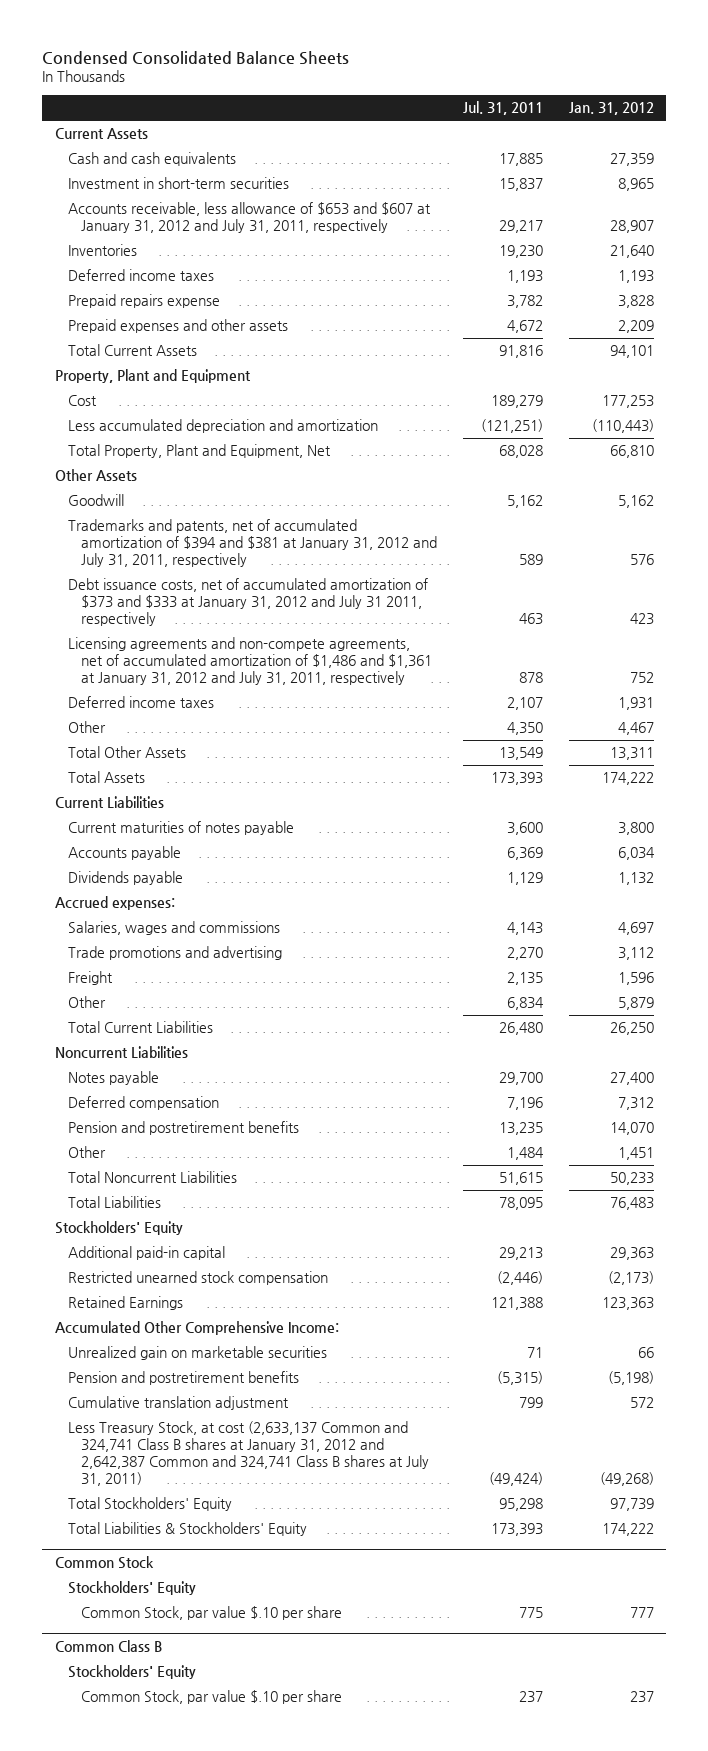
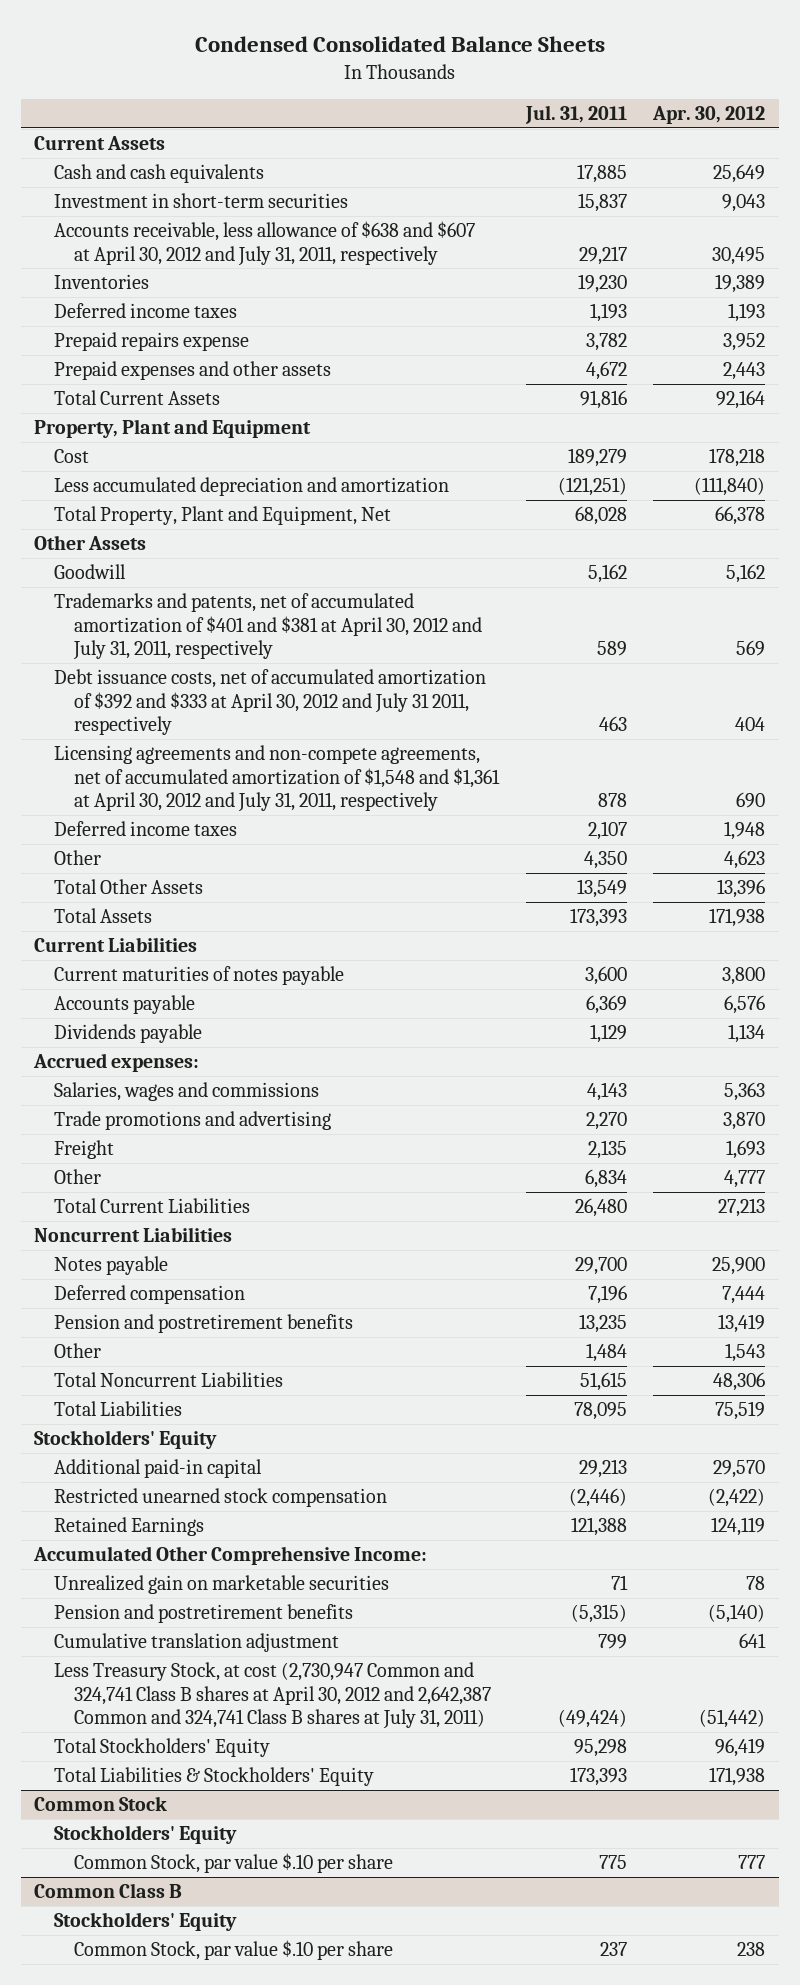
- | Jul. 31, 2011 | Jan. 31, 2012
+ | Jul. 31, 2011 | Apr. 30, 2012
- Accounts receivable, less allowance of $653 and $607 at January 31, 2012 and July 31, 2011, respectively | 29,217 | 28,907
+ Accounts receivable, less allowance of $638 and $607 at April 30, 2012 and July 31, 2011, respectively | 29,217 | 30,495
- Trademarks and patents, net of accumulated amortization of $394 and $381 at January 31, 2012 and July 31, 2011, respectively | 589 | 576
- Debt issuance costs, net of accumulated amortization of $373 and $333 at January 31, 2012 and July 31 2011, respectively | 463 | 423
- Licensing agreements and non-compete agreements, net of accumulated amortization of $1,486 and $1,361 at January 31, 2012 and July 31, 2011, respectively | 878 | 752
+ Trademarks and patents, net of accumulated amortization of $401 and $381 at April 30, 2012 and July 31, 2011, respectively | 589 | 569
+ Debt issuance costs, net of accumulated amortization of $392 and $333 at April 30, 2012 and July 31 2011, respectively | 463 | 404
+ Licensing agreements and non-compete agreements, net of accumulated amortization of $1,548 and $1,361 at April 30, 2012 and July 31, 2011, respectively | 878 | 690
- Less Treasury Stock, at cost (2,633,137 Common and 324,741 Class B shares at January 31, 2012 and 2,642,387 Common and 324,741 Class B shares at July 31, 2011) | (49,424) | (49,268)
+ Less Treasury Stock, at cost (2,730,947 Common and 324,741 Class B shares at April 30, 2012 and 2,642,387 Common and 324,741 Class B shares at July 31, 2011) | (49,424) | (51,442)

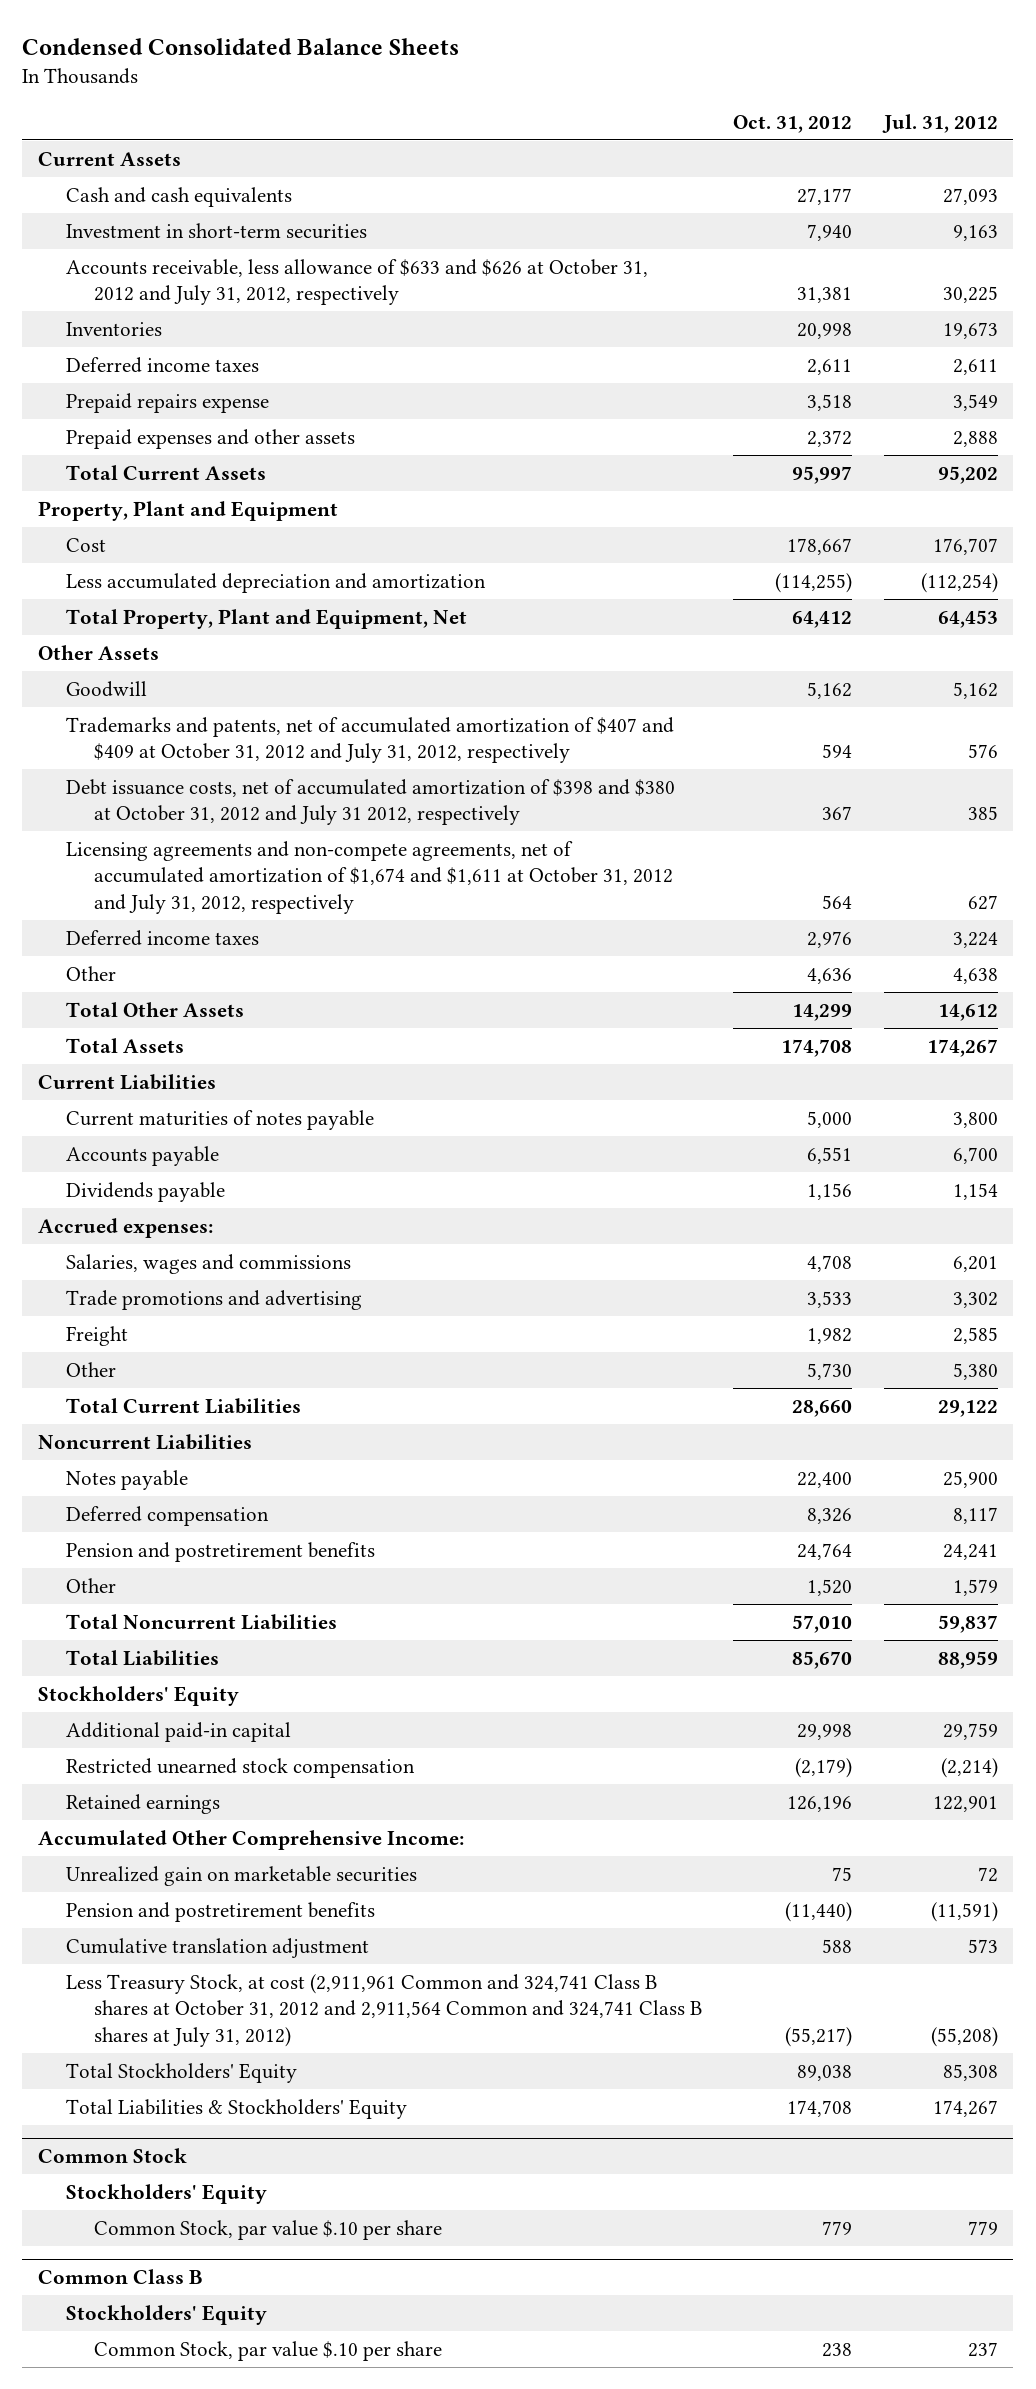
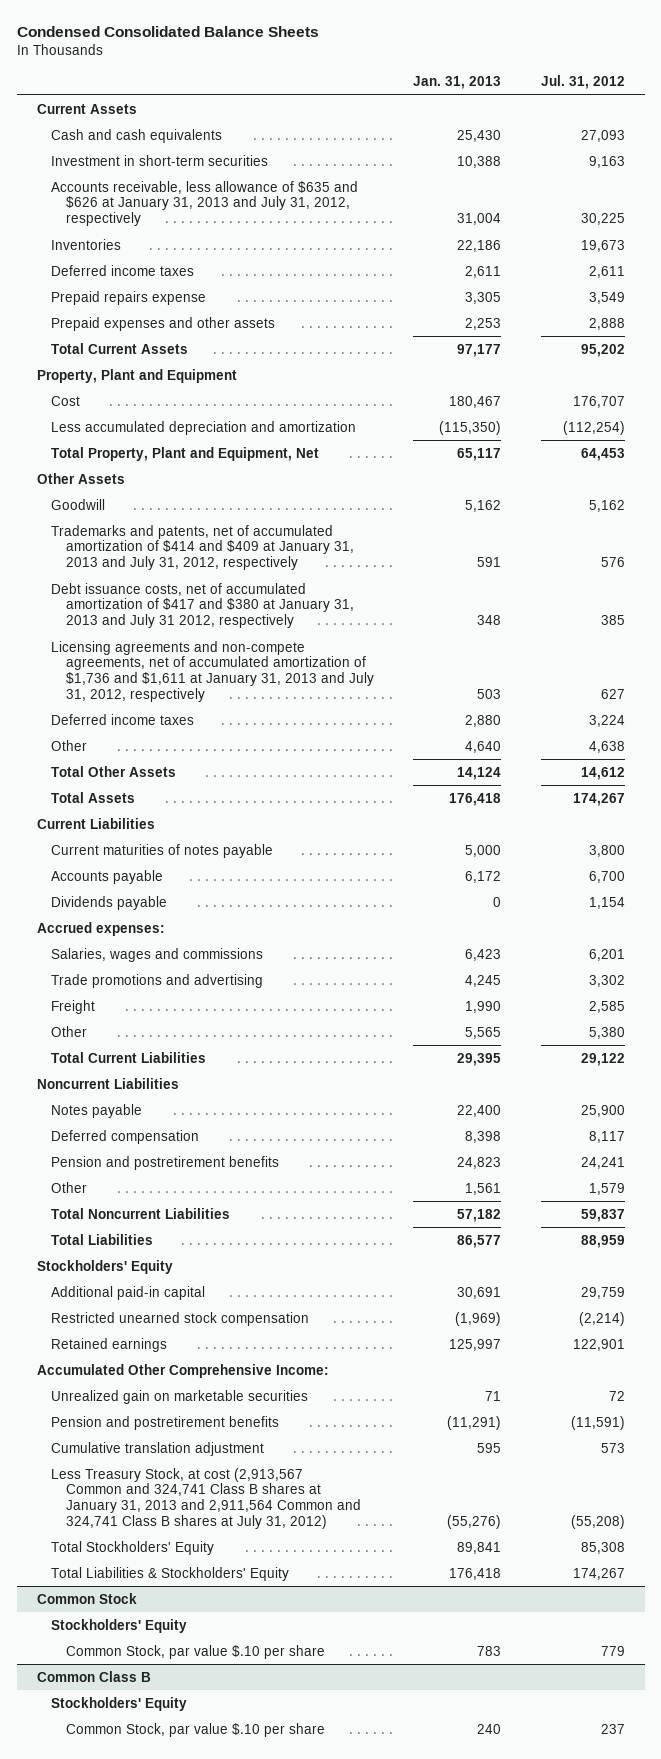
- | Oct. 31, 2012 | Jul. 31, 2012
+ | Jan. 31, 2013 | Jul. 31, 2012
- Accounts receivable, less allowance of $633 and $626 at October 31, 2012 and July 31, 2012, respectively | 31,381 | 30,225
+ Accounts receivable, less allowance of $635 and $626 at January 31, 2013 and July 31, 2012, respectively | 31,004 | 30,225
- Trademarks and patents, net of accumulated amortization of $407 and $409 at October 31, 2012 and July 31, 2012, respectively | 594 | 576
- Debt issuance costs, net of accumulated amortization of $398 and $380 at October 31, 2012 and July 31 2012, respectively | 367 | 385
- Licensing agreements and non-compete agreements, net of accumulated amortization of $1,674 and $1,611 at October 31, 2012 and July 31, 2012, respectively | 564 | 627
+ Trademarks and patents, net of accumulated amortization of $414 and $409 at January 31, 2013 and July 31, 2012, respectively | 591 | 576
+ Debt issuance costs, net of accumulated amortization of $417 and $380 at January 31, 2013 and July 31 2012, respectively | 348 | 385
+ Licensing agreements and non-compete agreements, net of accumulated amortization of $1,736 and $1,611 at January 31, 2013 and July 31, 2012, respectively | 503 | 627
- Less Treasury Stock, at cost (2,911,961 Common and 324,741 Class B shares at October 31, 2012 and 2,911,564 Common and 324,741 Class B shares at July 31, 2012) | (55,217) | (55,208)
+ Less Treasury Stock, at cost (2,913,567 Common and 324,741 Class B shares at January 31, 2013 and 2,911,564 Common and 324,741 Class B shares at July 31, 2012) | (55,276) | (55,208)

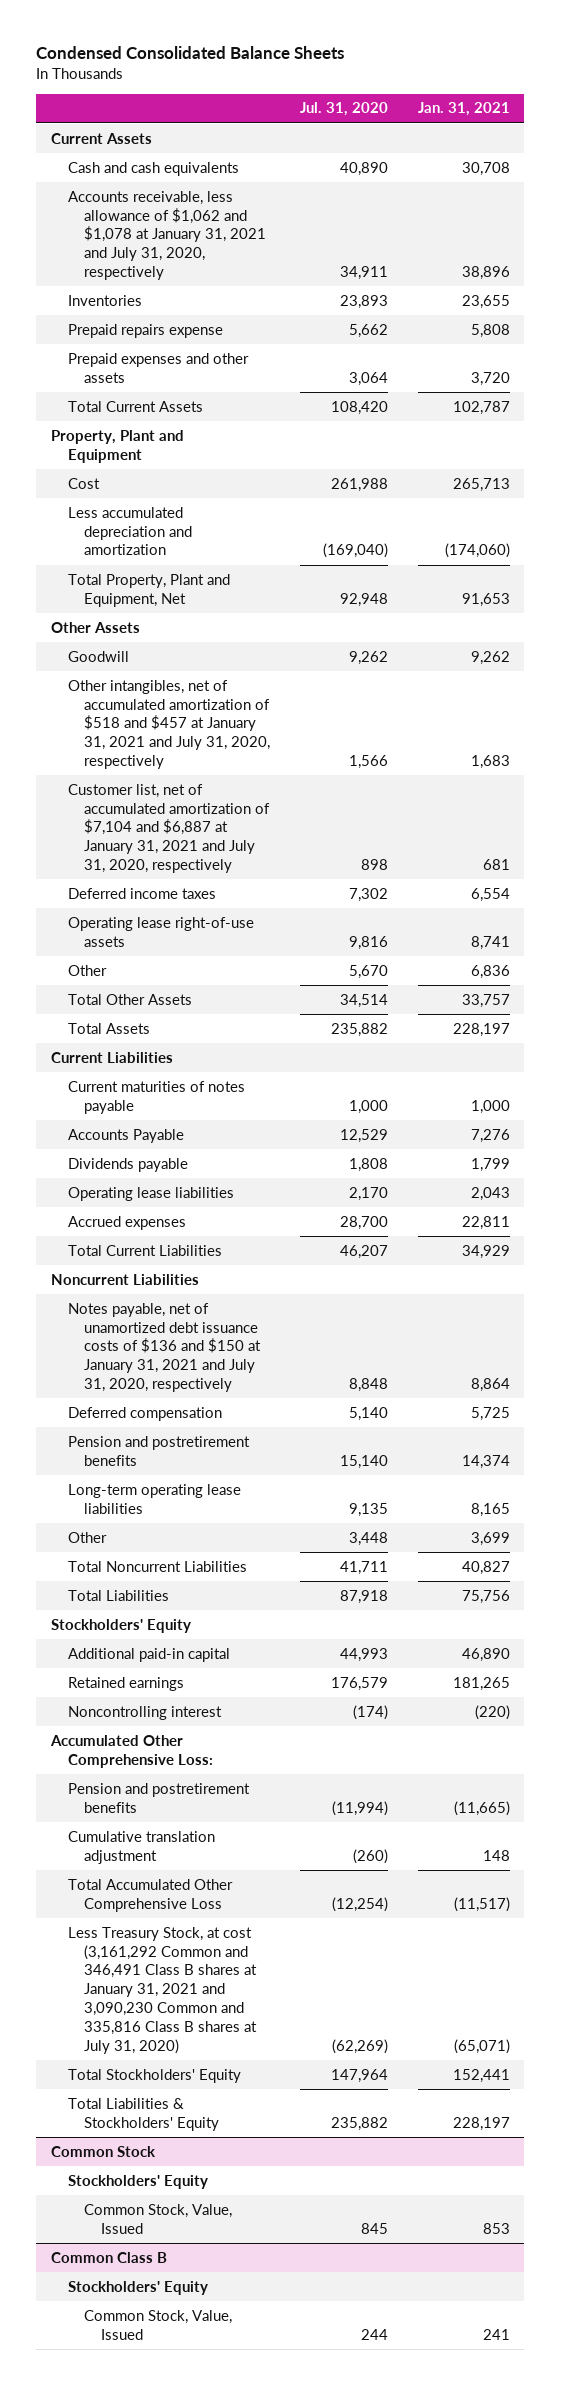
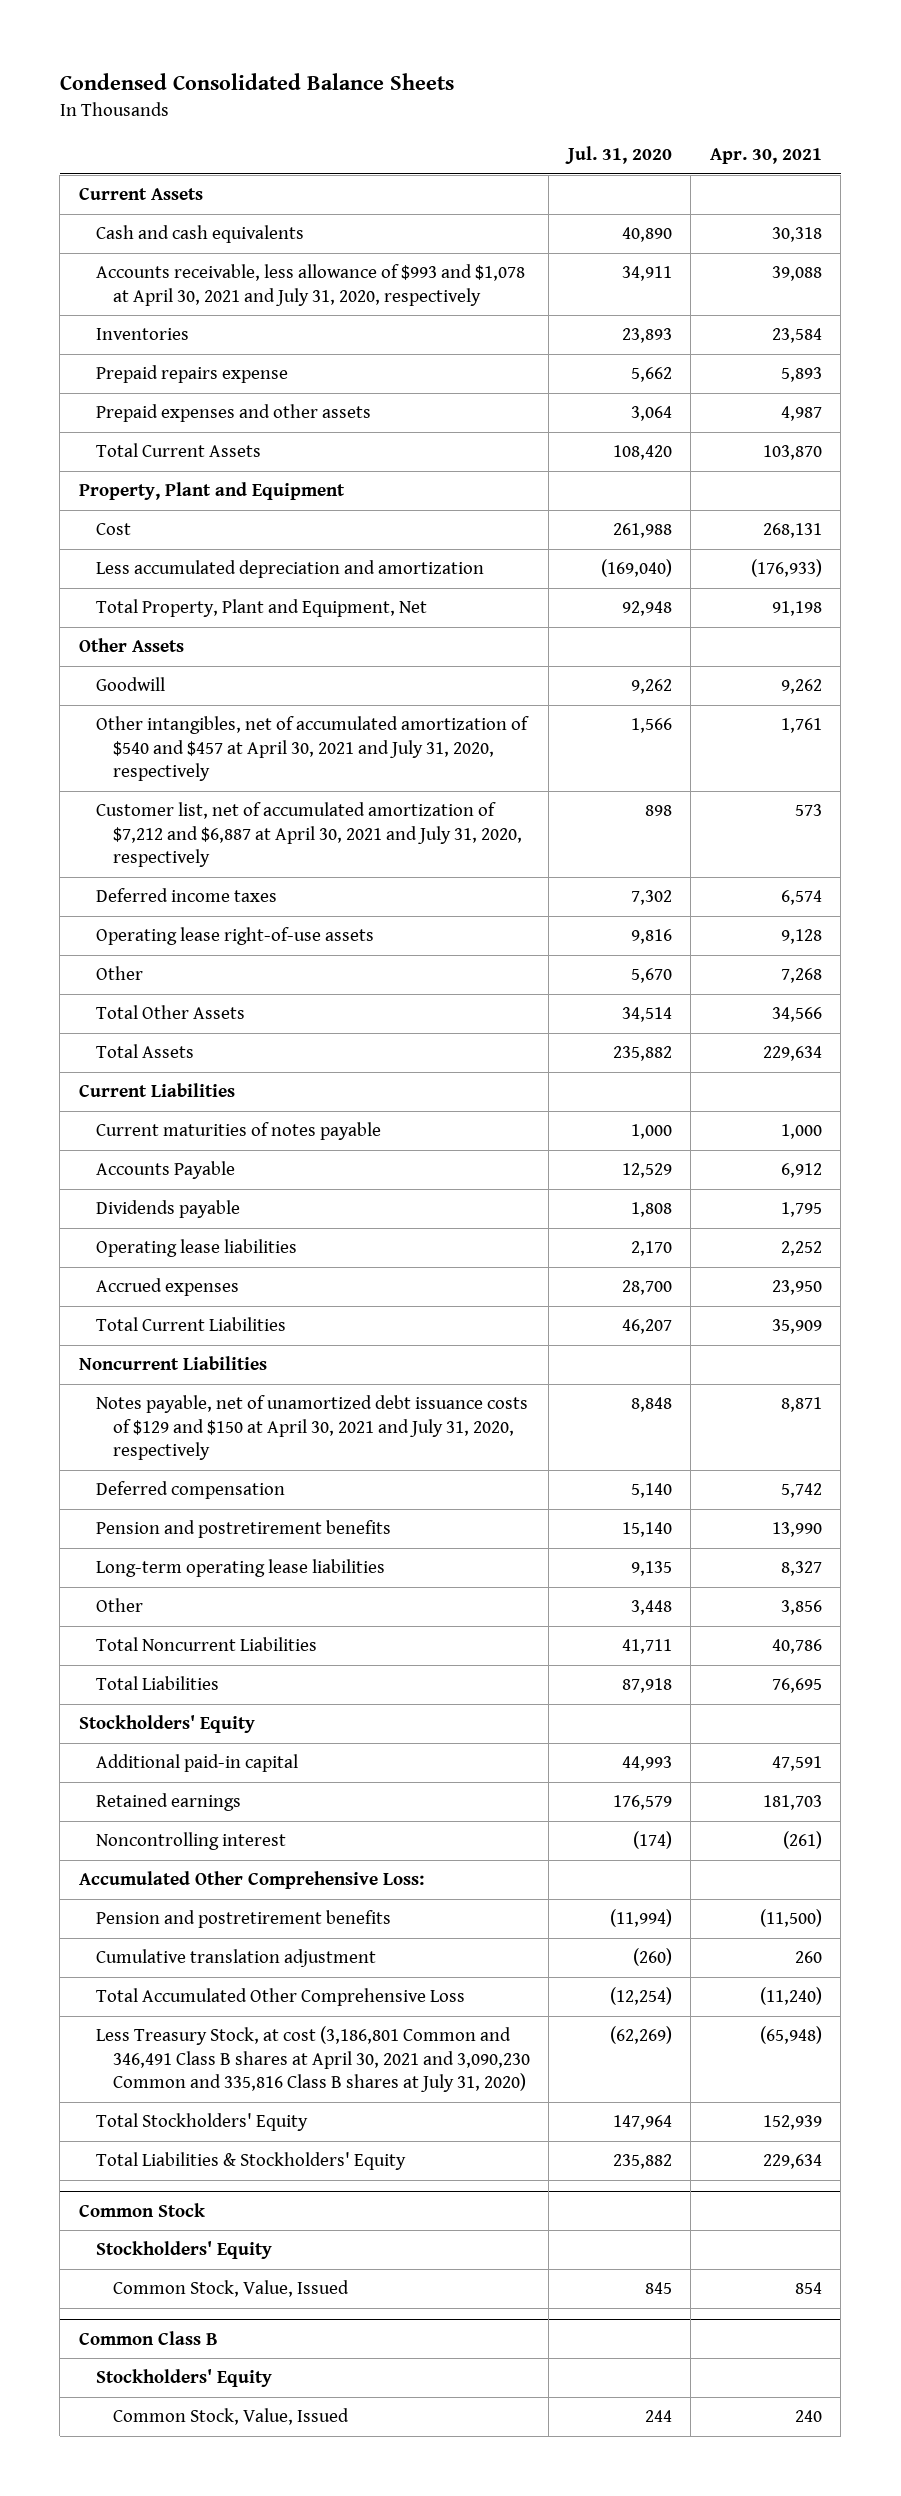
- | Jul. 31, 2020 | Jan. 31, 2021
+ | Jul. 31, 2020 | Apr. 30, 2021
- Accounts receivable, less allowance of $1,062 and $1,078 at January 31, 2021 and July 31, 2020, respectively | 34,911 | 38,896
+ Accounts receivable, less allowance of $993 and $1,078 at April 30, 2021 and July 31, 2020, respectively | 34,911 | 39,088
- Other intangibles, net of accumulated amortization of $518 and $457 at January 31, 2021 and July 31, 2020, respectively | 1,566 | 1,683
- Customer list, net of accumulated amortization of $7,104 and $6,887 at January 31, 2021 and July 31, 2020, respectively | 898 | 681
+ Other intangibles, net of accumulated amortization of $540 and $457 at April 30, 2021 and July 31, 2020, respectively | 1,566 | 1,761
+ Customer list, net of accumulated amortization of $7,212 and $6,887 at April 30, 2021 and July 31, 2020, respectively | 898 | 573
- Notes payable, net of unamortized debt issuance costs of $136 and $150 at January 31, 2021 and July 31, 2020, respectively | 8,848 | 8,864
+ Notes payable, net of unamortized debt issuance costs of $129 and $150 at April 30, 2021 and July 31, 2020, respectively | 8,848 | 8,871
- Less Treasury Stock, at cost (3,161,292 Common and 346,491 Class B shares at January 31, 2021 and 3,090,230 Common and 335,816 Class B shares at July 31, 2020) | (62,269) | (65,071)
+ Less Treasury Stock, at cost (3,186,801 Common and 346,491 Class B shares at April 30, 2021 and 3,090,230 Common and 335,816 Class B shares at July 31, 2020) | (62,269) | (65,948)

